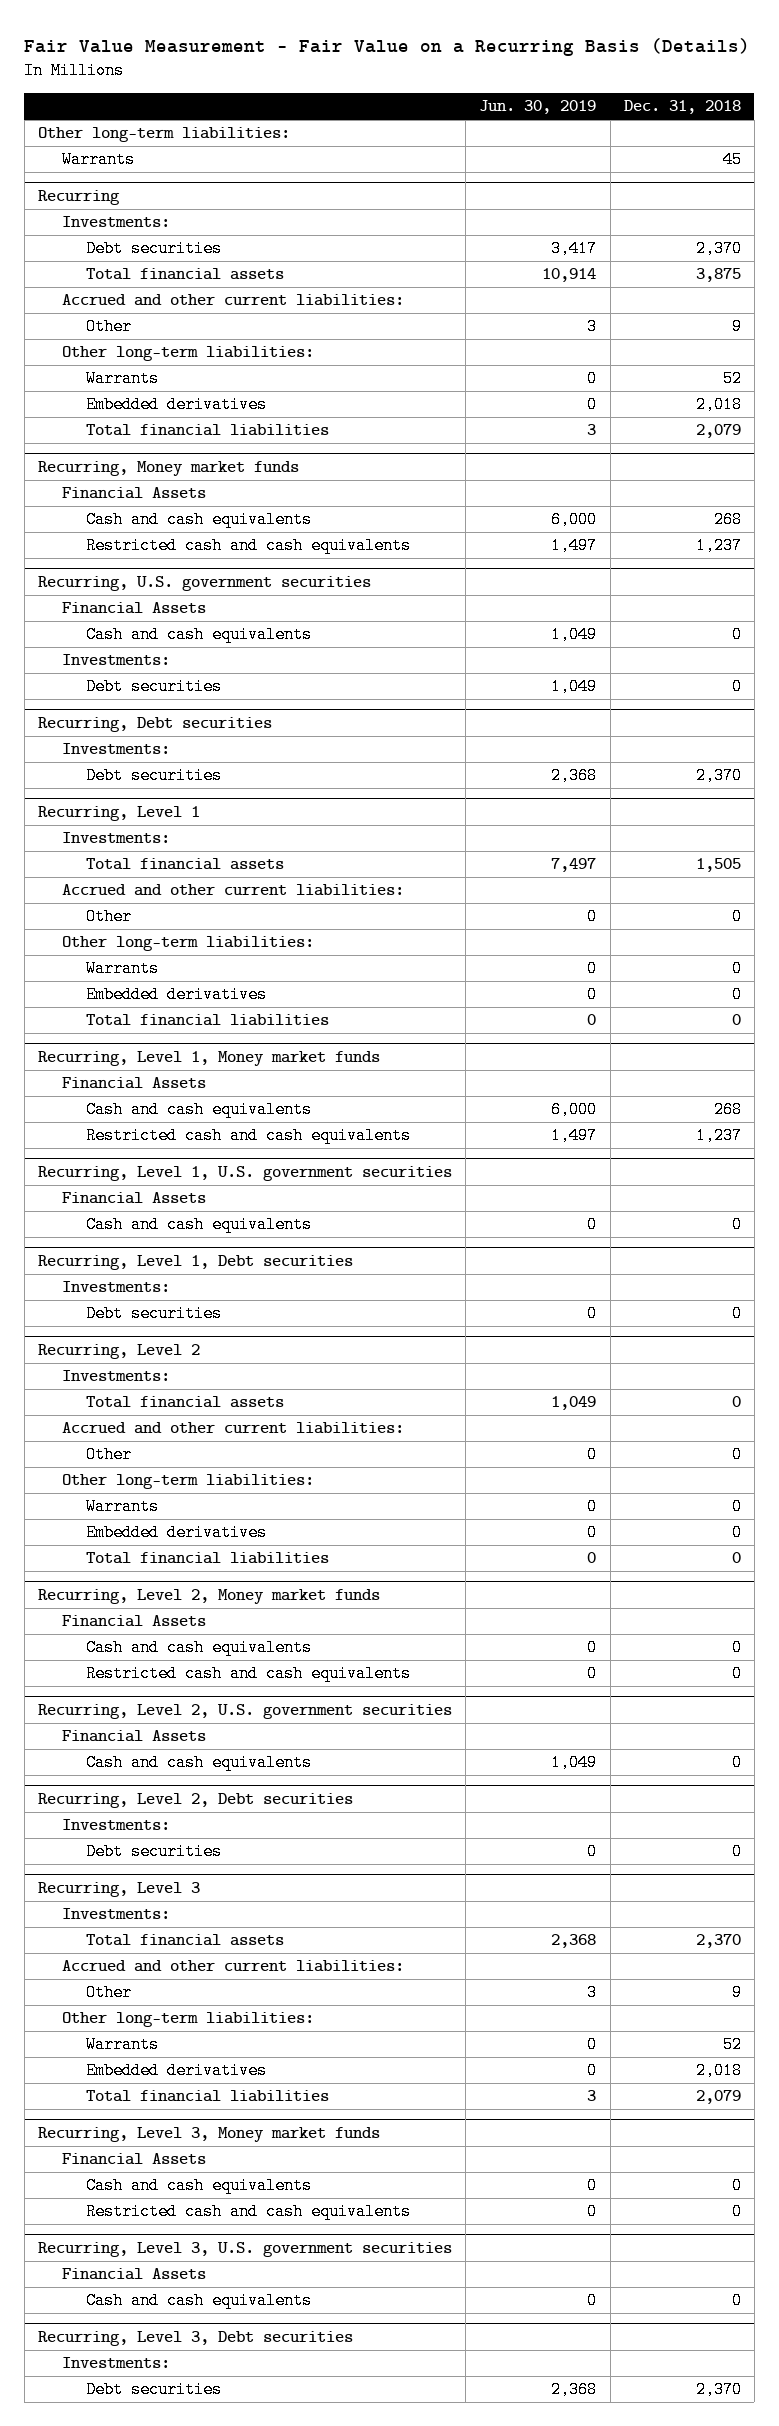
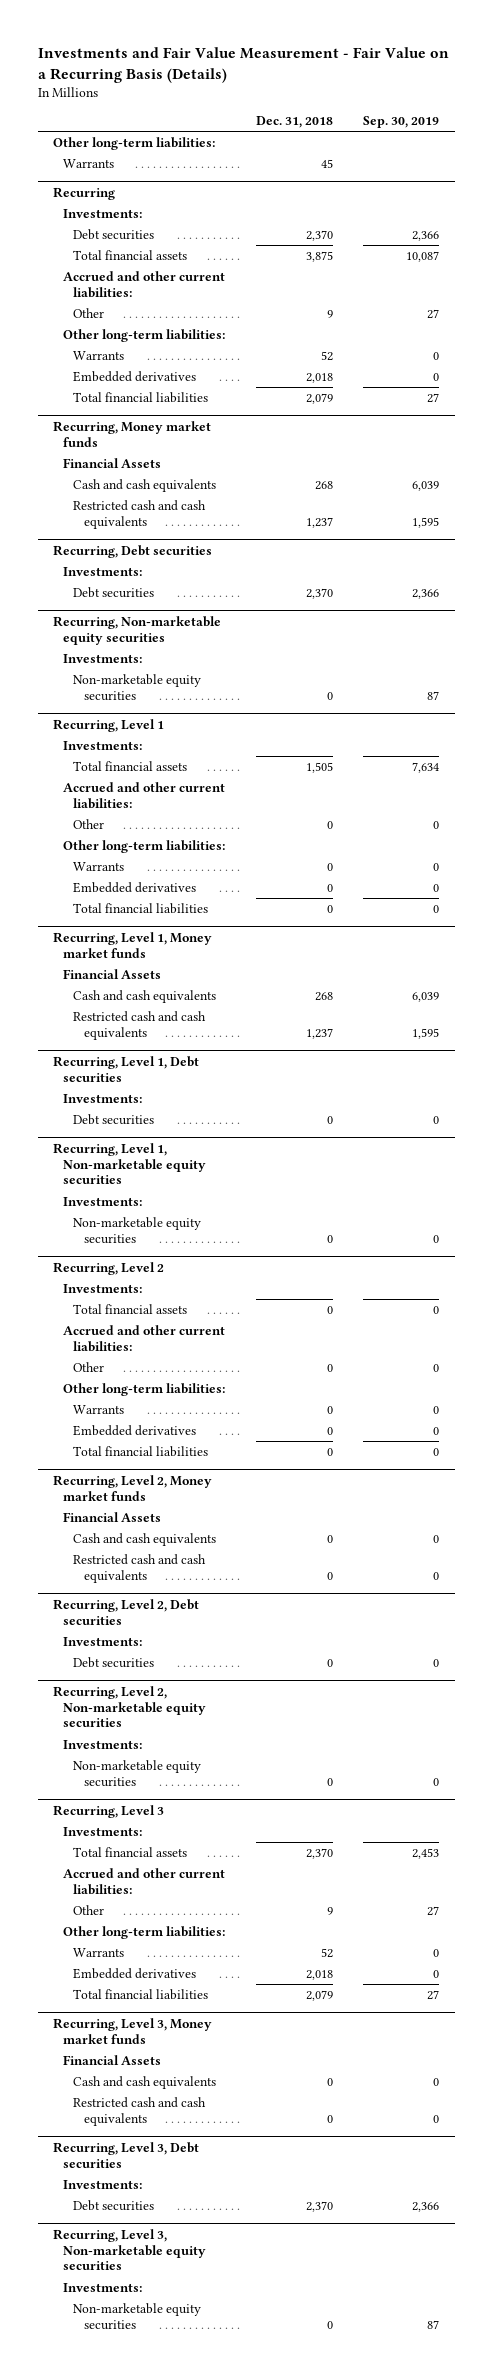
- Fair Value Measurement - Fair Value on a Recurring Basis (Details)
+ Investments and Fair Value Measurement - Fair Value on a Recurring Basis (Details)
- | Jun. 30, 2019 | Dec. 31, 2018
+ | Dec. 31, 2018 | Sep. 30, 2019
- Recurring, U.S. government securities
- Financial Assets
- Cash and cash equivalents | 1,049 | 0
- Investments:
- Debt securities | 1,049 | 0
+ Recurring, Non-marketable equity securities
+ Investments:
+ Non-marketable equity securities | 0 | 87
- Recurring, Level 1, U.S. government securities
- Financial Assets
- Cash and cash equivalents | 0 | 0
+ Recurring, Level 1, Non-marketable equity securities
+ Investments:
+ Non-marketable equity securities | 0 | 0
- Recurring, Level 2, U.S. government securities
- Financial Assets
- Cash and cash equivalents | 1,049 | 0
+ Recurring, Level 2, Non-marketable equity securities
+ Investments:
+ Non-marketable equity securities | 0 | 0
- Recurring, Level 3, U.S. government securities
- Financial Assets
- Cash and cash equivalents | 0 | 0
+ Recurring, Level 3, Non-marketable equity securities
+ Investments:
+ Non-marketable equity securities | 0 | 87

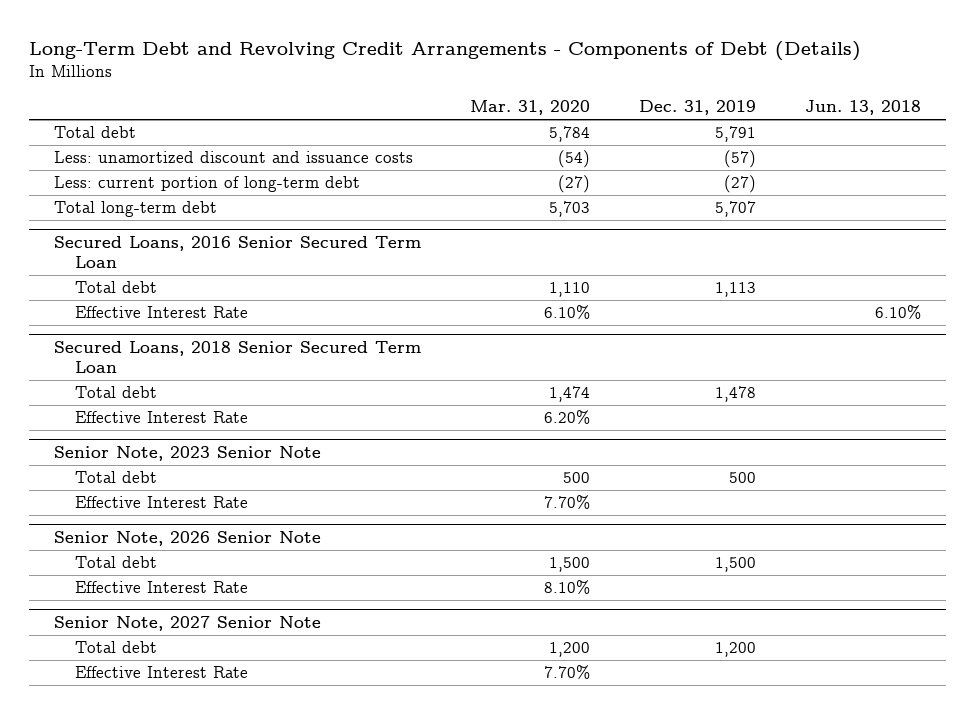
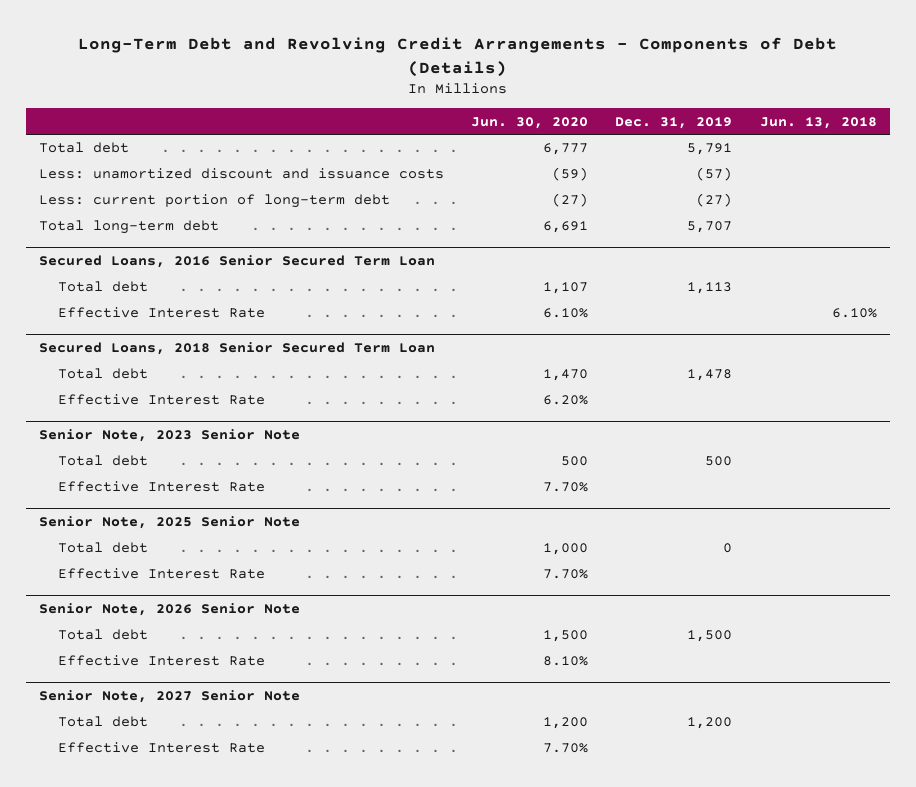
- | Mar. 31, 2020 | Dec. 31, 2019 | Jun. 13, 2018
+ | Jun. 30, 2020 | Dec. 31, 2019 | Jun. 13, 2018
+ Senior Note, 2025 Senior Note
+ Total debt | 1,000 | 0 |
+ Effective Interest Rate | 7.70% | |

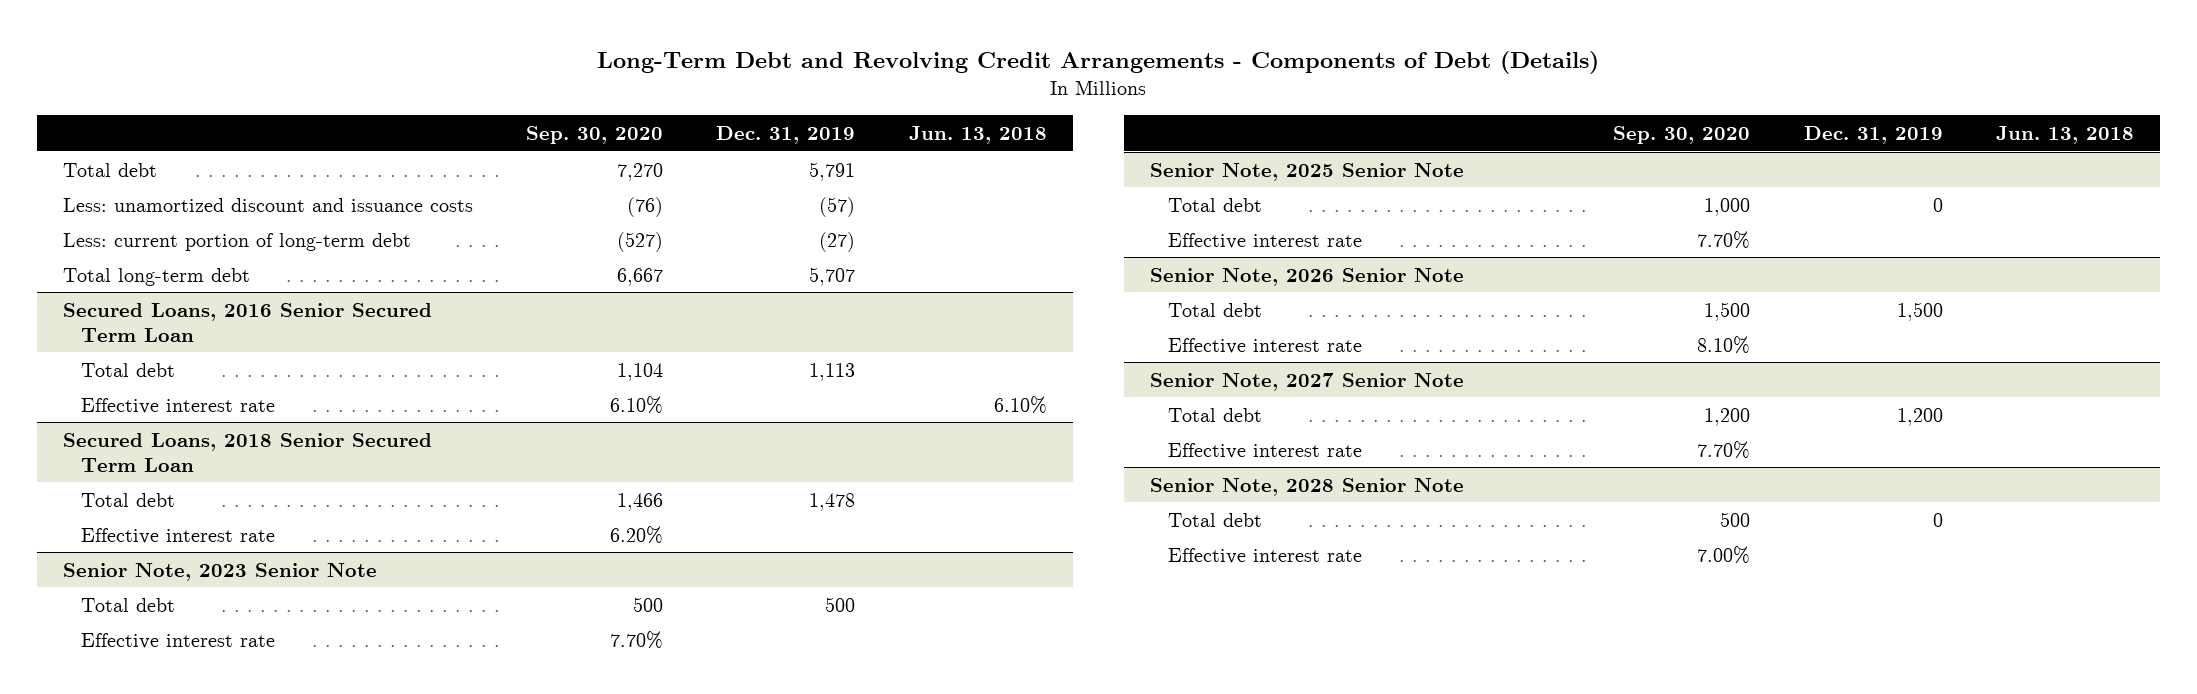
- | Jun. 30, 2020 | Dec. 31, 2019 | Jun. 13, 2018
+ | Sep. 30, 2020 | Dec. 31, 2019 | Jun. 13, 2018
@ Secured Loans, 2016 Senior Secured Term Loan
- Effective Interest Rate | 6.10% | | 6.10%
+ Effective interest rate | 6.10% | | 6.10%
@ Secured Loans, 2018 Senior Secured Term Loan
- Effective Interest Rate | 6.20% | |
+ Effective interest rate | 6.20% | |
@ Senior Note, 2023 Senior Note
- Effective Interest Rate | 7.70% | |
+ Effective interest rate | 7.70% | |
@ Senior Note, 2025 Senior Note
- Effective Interest Rate | 7.70% | |
+ Effective interest rate | 7.70% | |
@ Senior Note, 2026 Senior Note
- Effective Interest Rate | 8.10% | |
+ Effective interest rate | 8.10% | |
@ Senior Note, 2027 Senior Note
- Effective Interest Rate | 7.70% | |
+ Effective interest rate | 7.70% | |
+ Senior Note, 2028 Senior Note
+ Total debt | 500 | 0 |
+ Effective interest rate | 7.00% | |

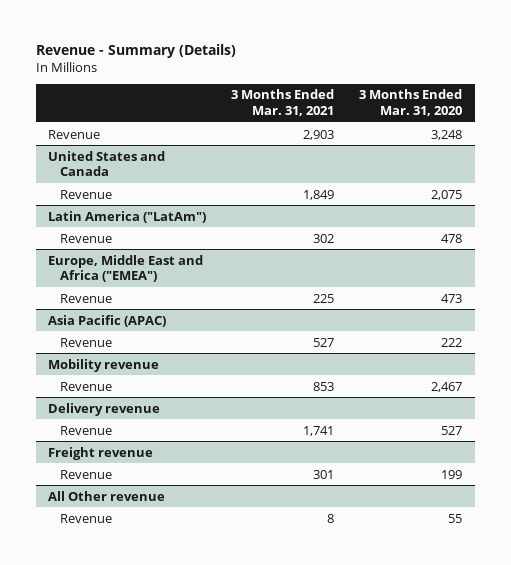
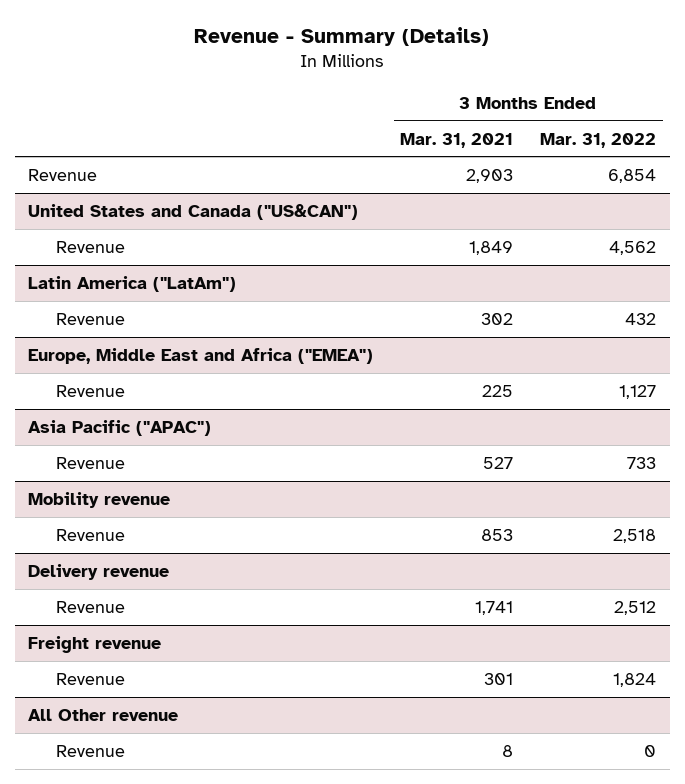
- | 3 Months Ended Mar. 31, 2021 | 3 Months Ended Mar. 31, 2020
+ | 3 Months Ended Mar. 31, 2021 | 3 Months Ended Mar. 31, 2022
- United States and Canada
+ United States and Canada ("US&CAN")
- Asia Pacific (APAC)
+ Asia Pacific ("APAC")

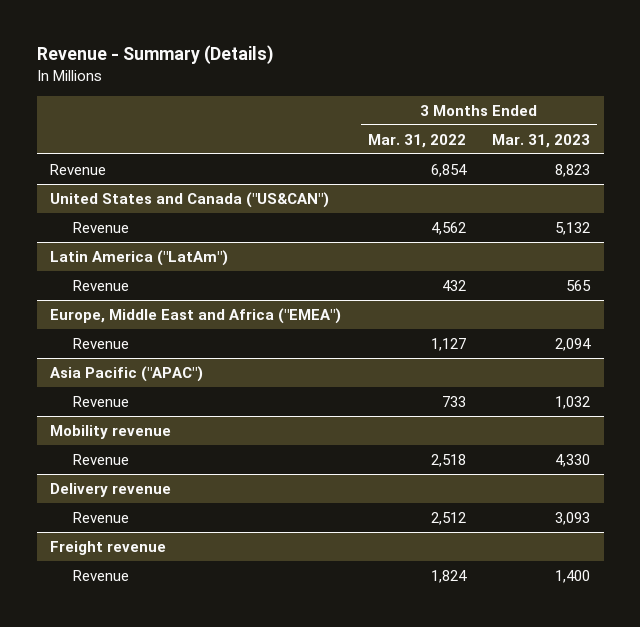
- | 3 Months Ended Mar. 31, 2021 | 3 Months Ended Mar. 31, 2022
+ | 3 Months Ended Mar. 31, 2022 | 3 Months Ended Mar. 31, 2023
- All Other revenue
- Revenue | 8 | 0

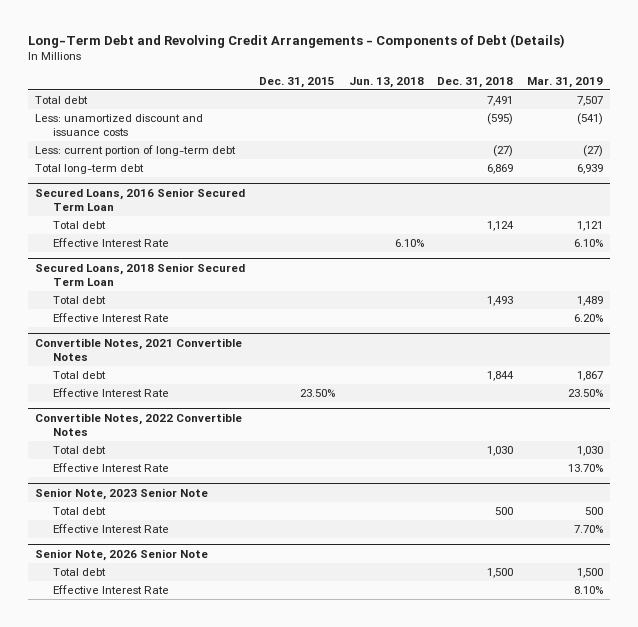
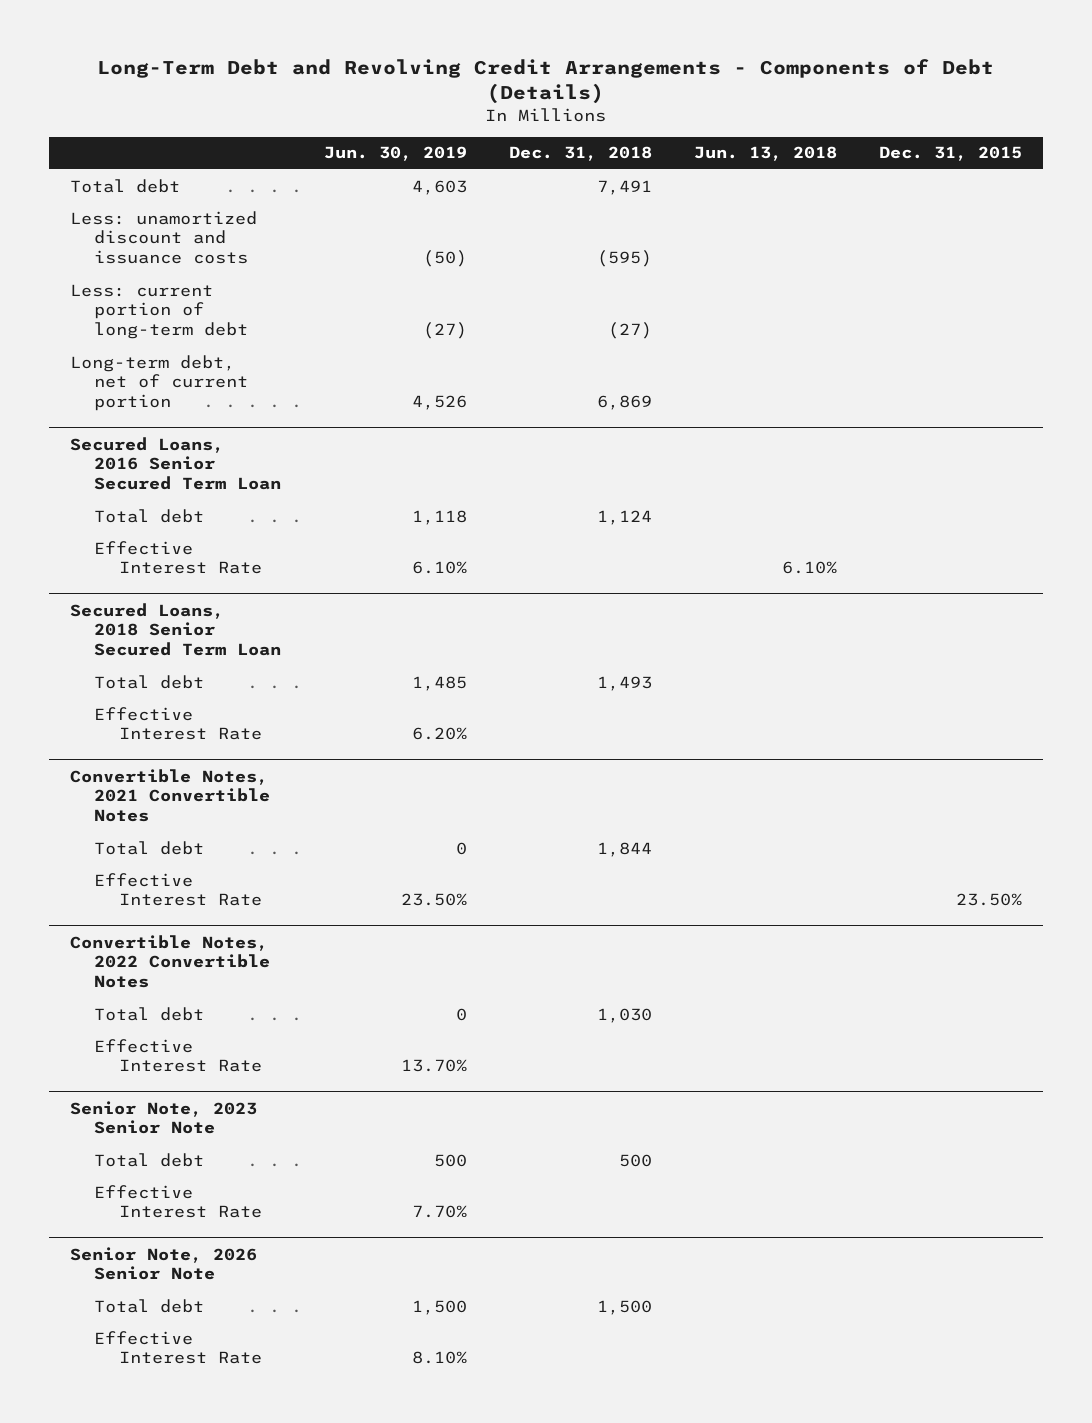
- | Dec. 31, 2015 | Jun. 13, 2018 | Dec. 31, 2018 | Mar. 31, 2019
+ | Jun. 30, 2019 | Dec. 31, 2018 | Jun. 13, 2018 | Dec. 31, 2015
- Total long-term debt | | | 6,869 | 6,939
+ Long-term debt, net of current portion | 4,526 | 6,869 | |

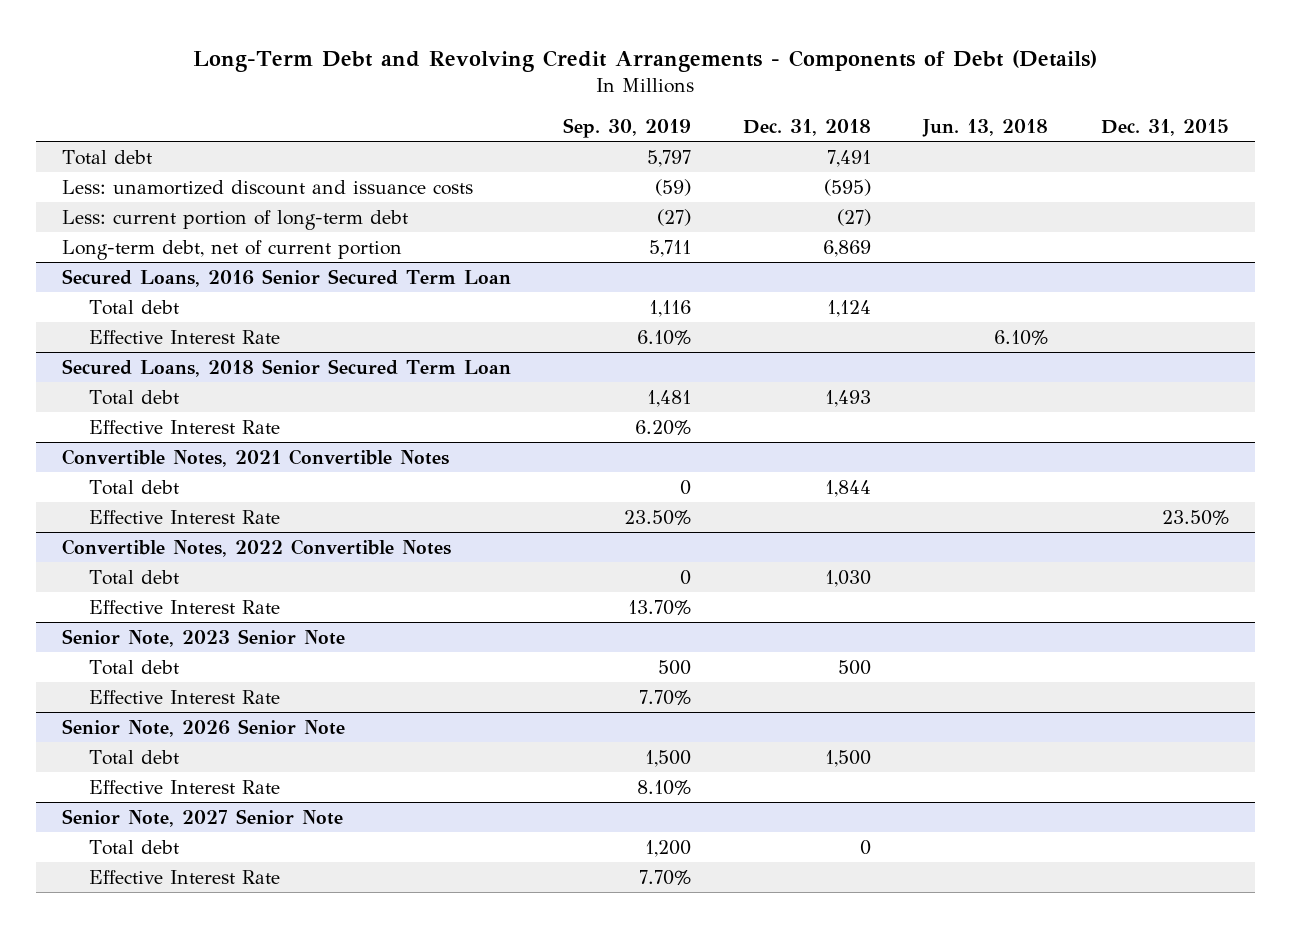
- | Jun. 30, 2019 | Dec. 31, 2018 | Jun. 13, 2018 | Dec. 31, 2015
+ | Sep. 30, 2019 | Dec. 31, 2018 | Jun. 13, 2018 | Dec. 31, 2015
+ Senior Note, 2027 Senior Note
+ Total debt | 1,200 | 0 | |
+ Effective Interest Rate | 7.70% | | |

